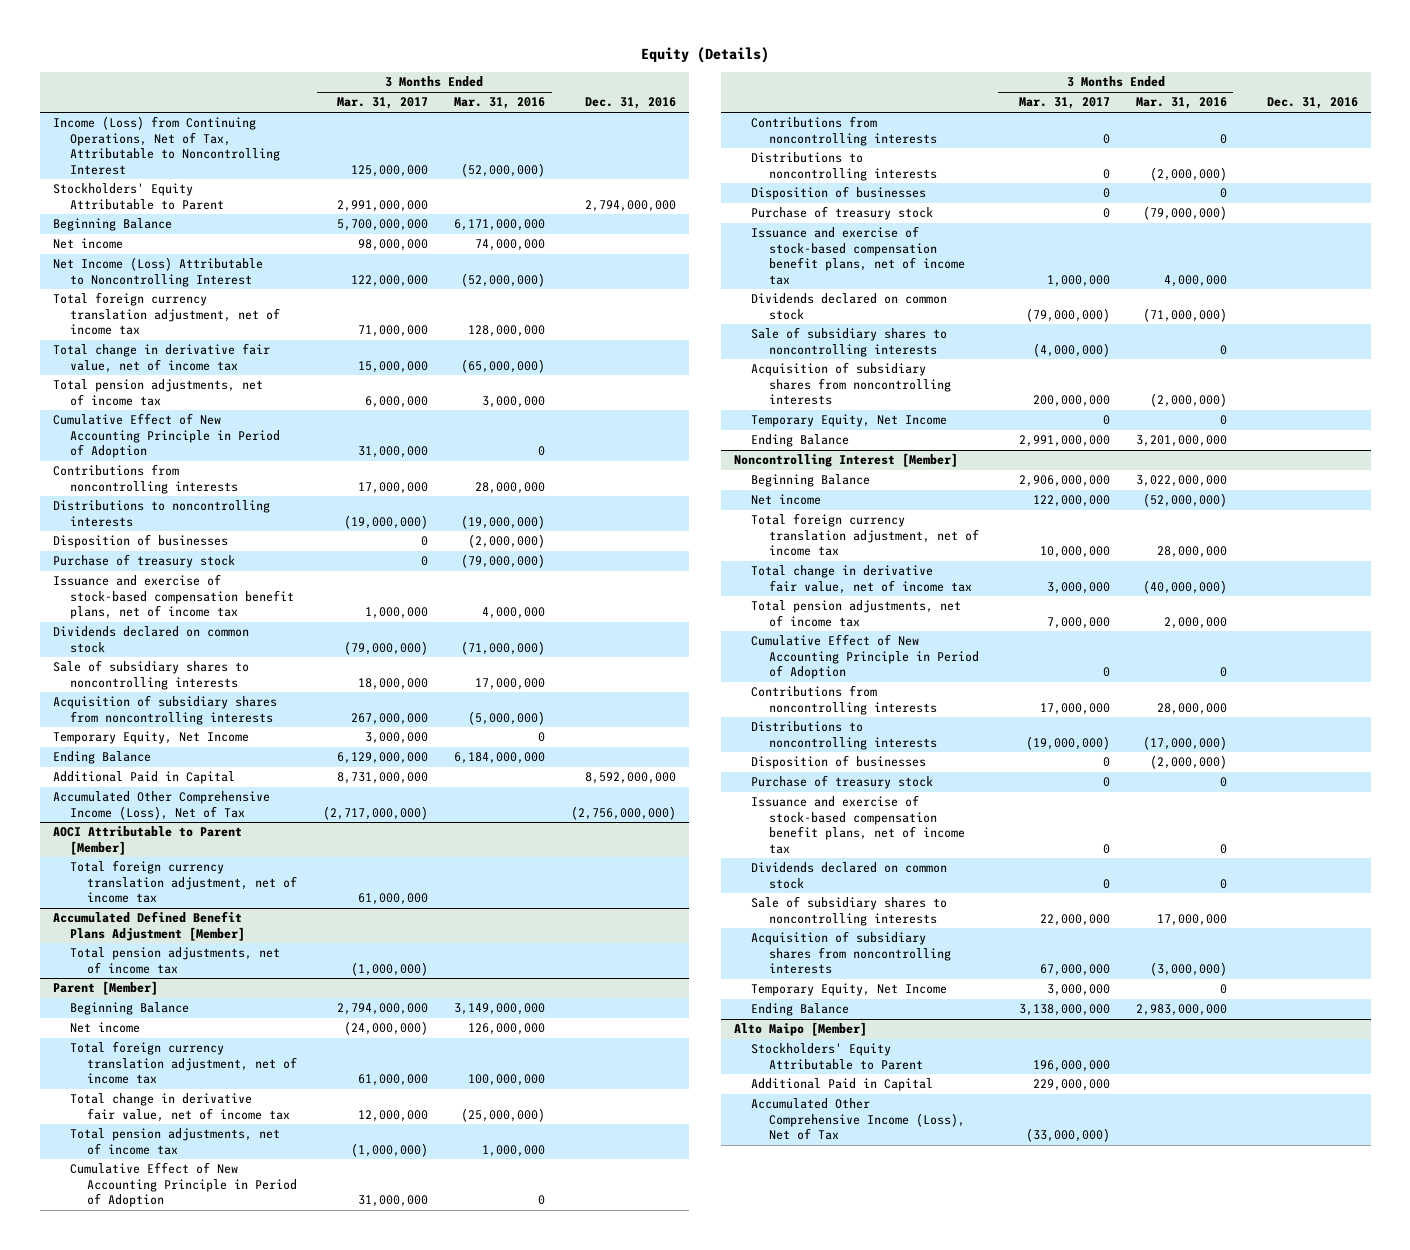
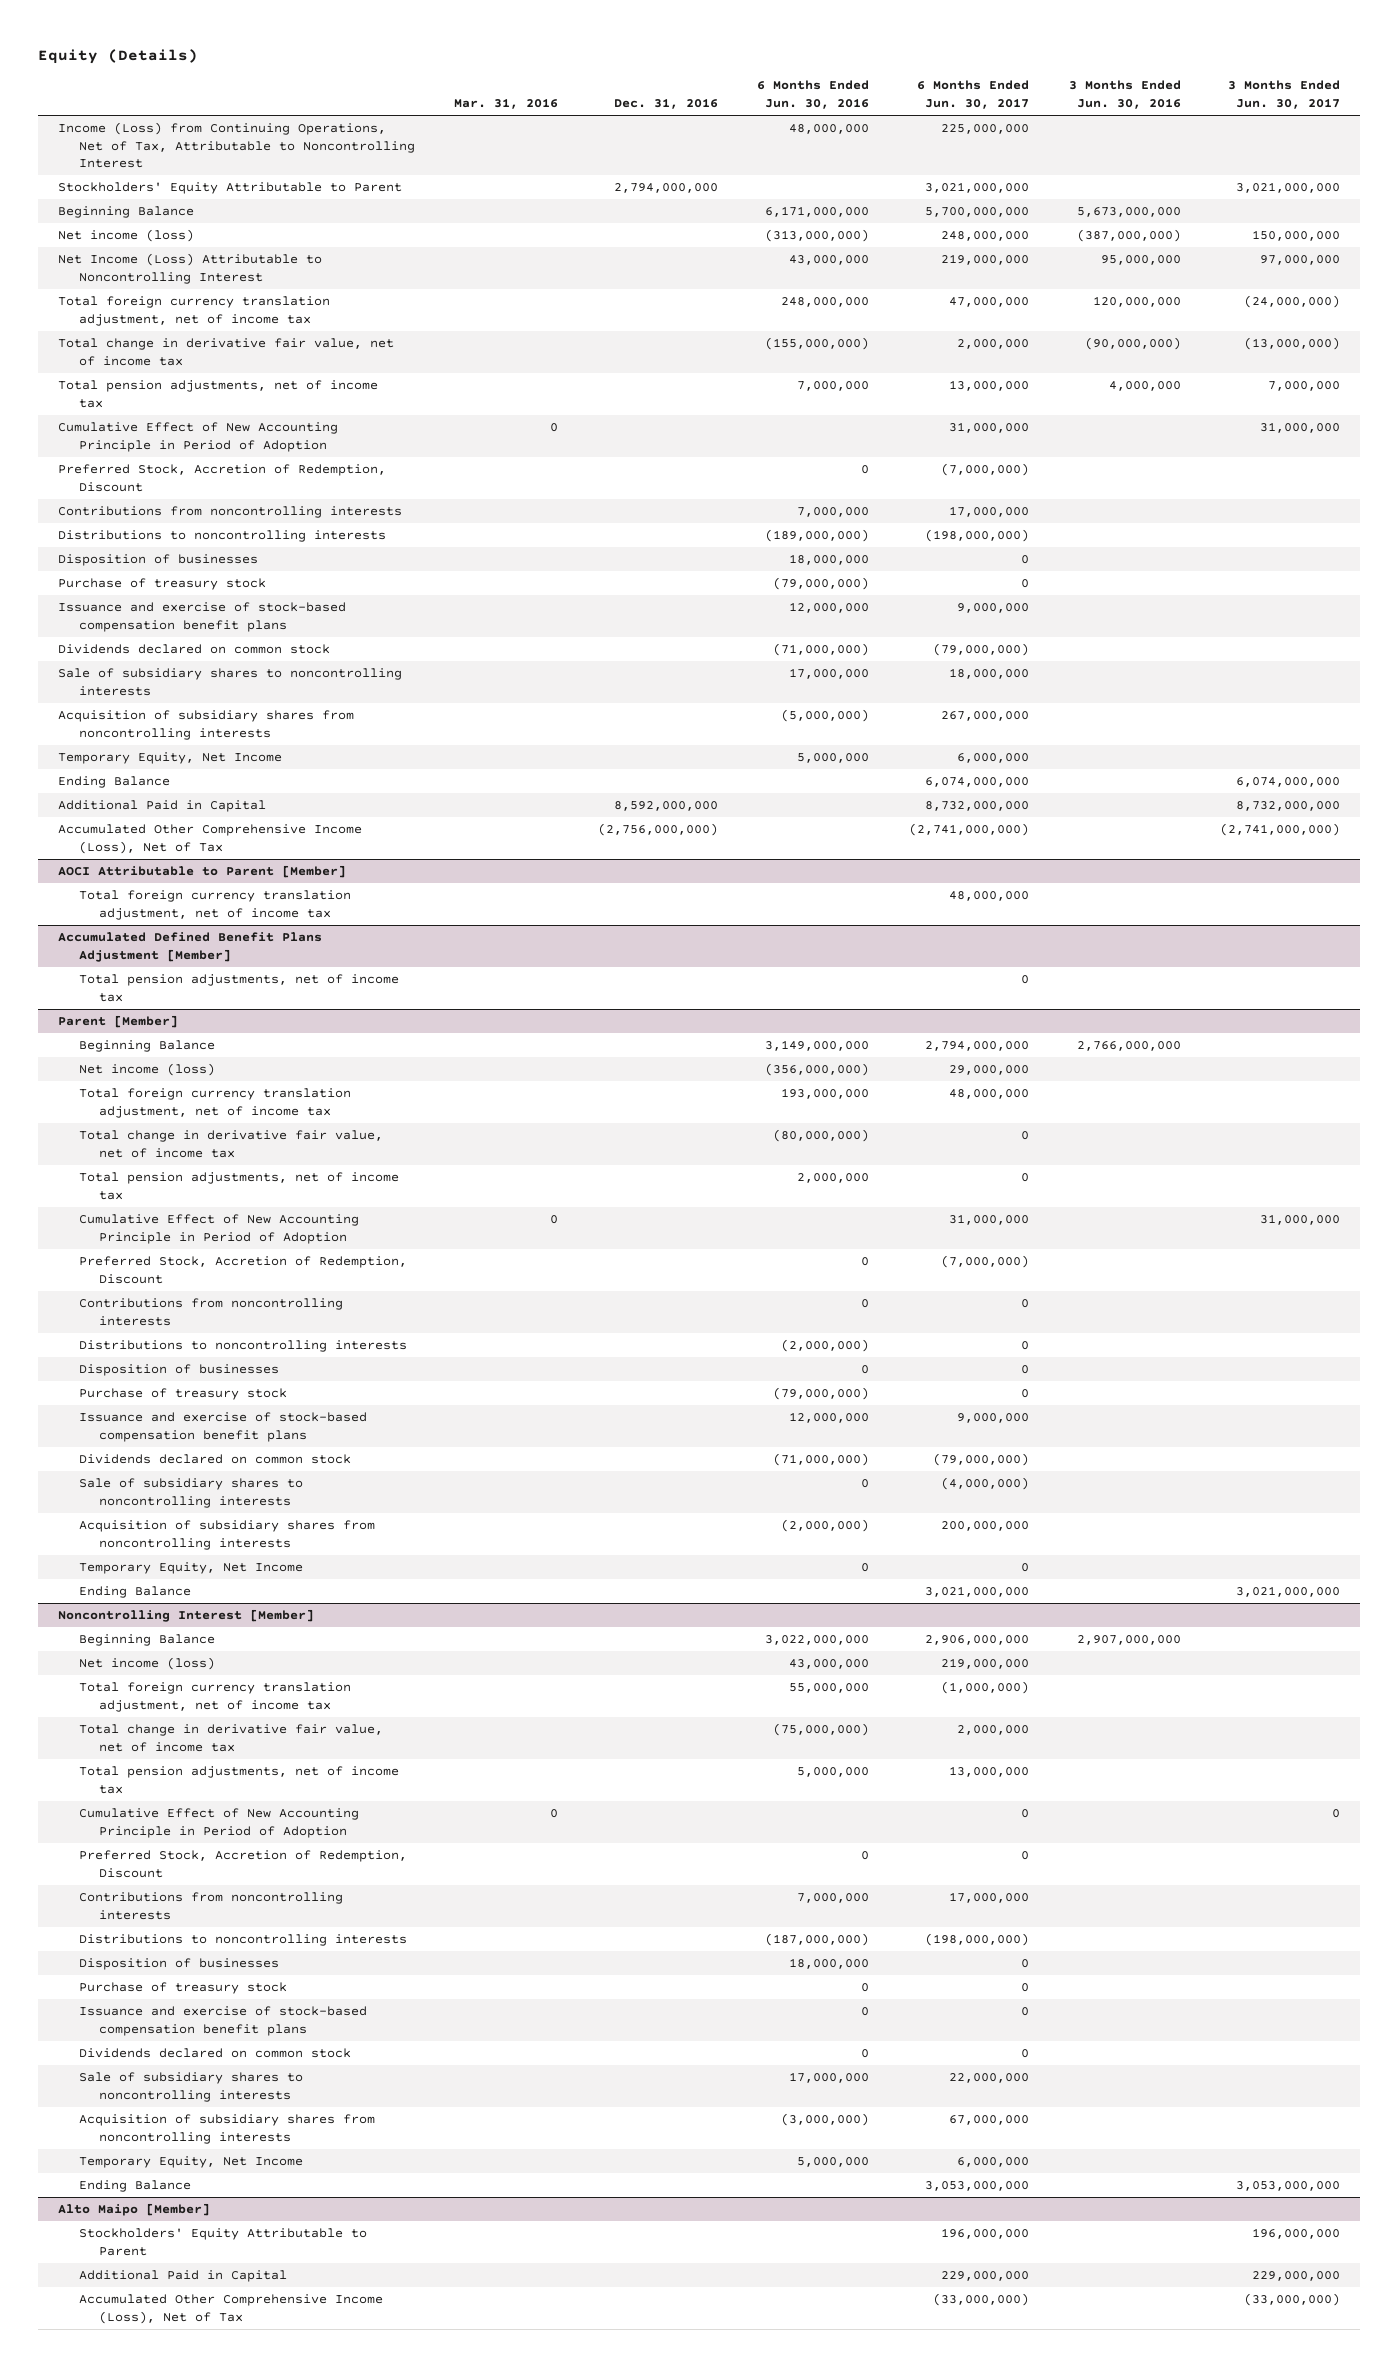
- | 3 Months Ended Mar. 31, 2017 | 3 Months Ended Mar. 31, 2016 | Dec. 31, 2016
+ | Mar. 31, 2016 | Dec. 31, 2016 | 6 Months Ended Jun. 30, 2016 | 6 Months Ended Jun. 30, 2017 | 3 Months Ended Jun. 30, 2016 | 3 Months Ended Jun. 30, 2017
- Net income | 98,000,000 | 74,000,000 |
+ Net income (loss) | | | (313,000,000) | 248,000,000 | (387,000,000) | 150,000,000
+ Preferred Stock, Accretion of Redemption, Discount | | | 0 | (7,000,000) | |
- Issuance and exercise of stock-based compensation benefit plans, net of income tax | 1,000,000 | 4,000,000 |
+ Issuance and exercise of stock-based compensation benefit plans | | | 12,000,000 | 9,000,000 | |
@ Parent [Member]
- Net income | (24,000,000) | 126,000,000 |
+ Net income (loss) | | | (356,000,000) | 29,000,000 | |
+ Preferred Stock, Accretion of Redemption, Discount | | | 0 | (7,000,000) | |
- Issuance and exercise of stock-based compensation benefit plans, net of income tax | 1,000,000 | 4,000,000 |
+ Issuance and exercise of stock-based compensation benefit plans | | | 12,000,000 | 9,000,000 | |
@ Noncontrolling Interest [Member]
- Net income | 122,000,000 | (52,000,000) |
+ Net income (loss) | | | 43,000,000 | 219,000,000 | |
+ Preferred Stock, Accretion of Redemption, Discount | | | 0 | 0 | |
- Issuance and exercise of stock-based compensation benefit plans, net of income tax | 0 | 0 |
+ Issuance and exercise of stock-based compensation benefit plans | | | 0 | 0 | |

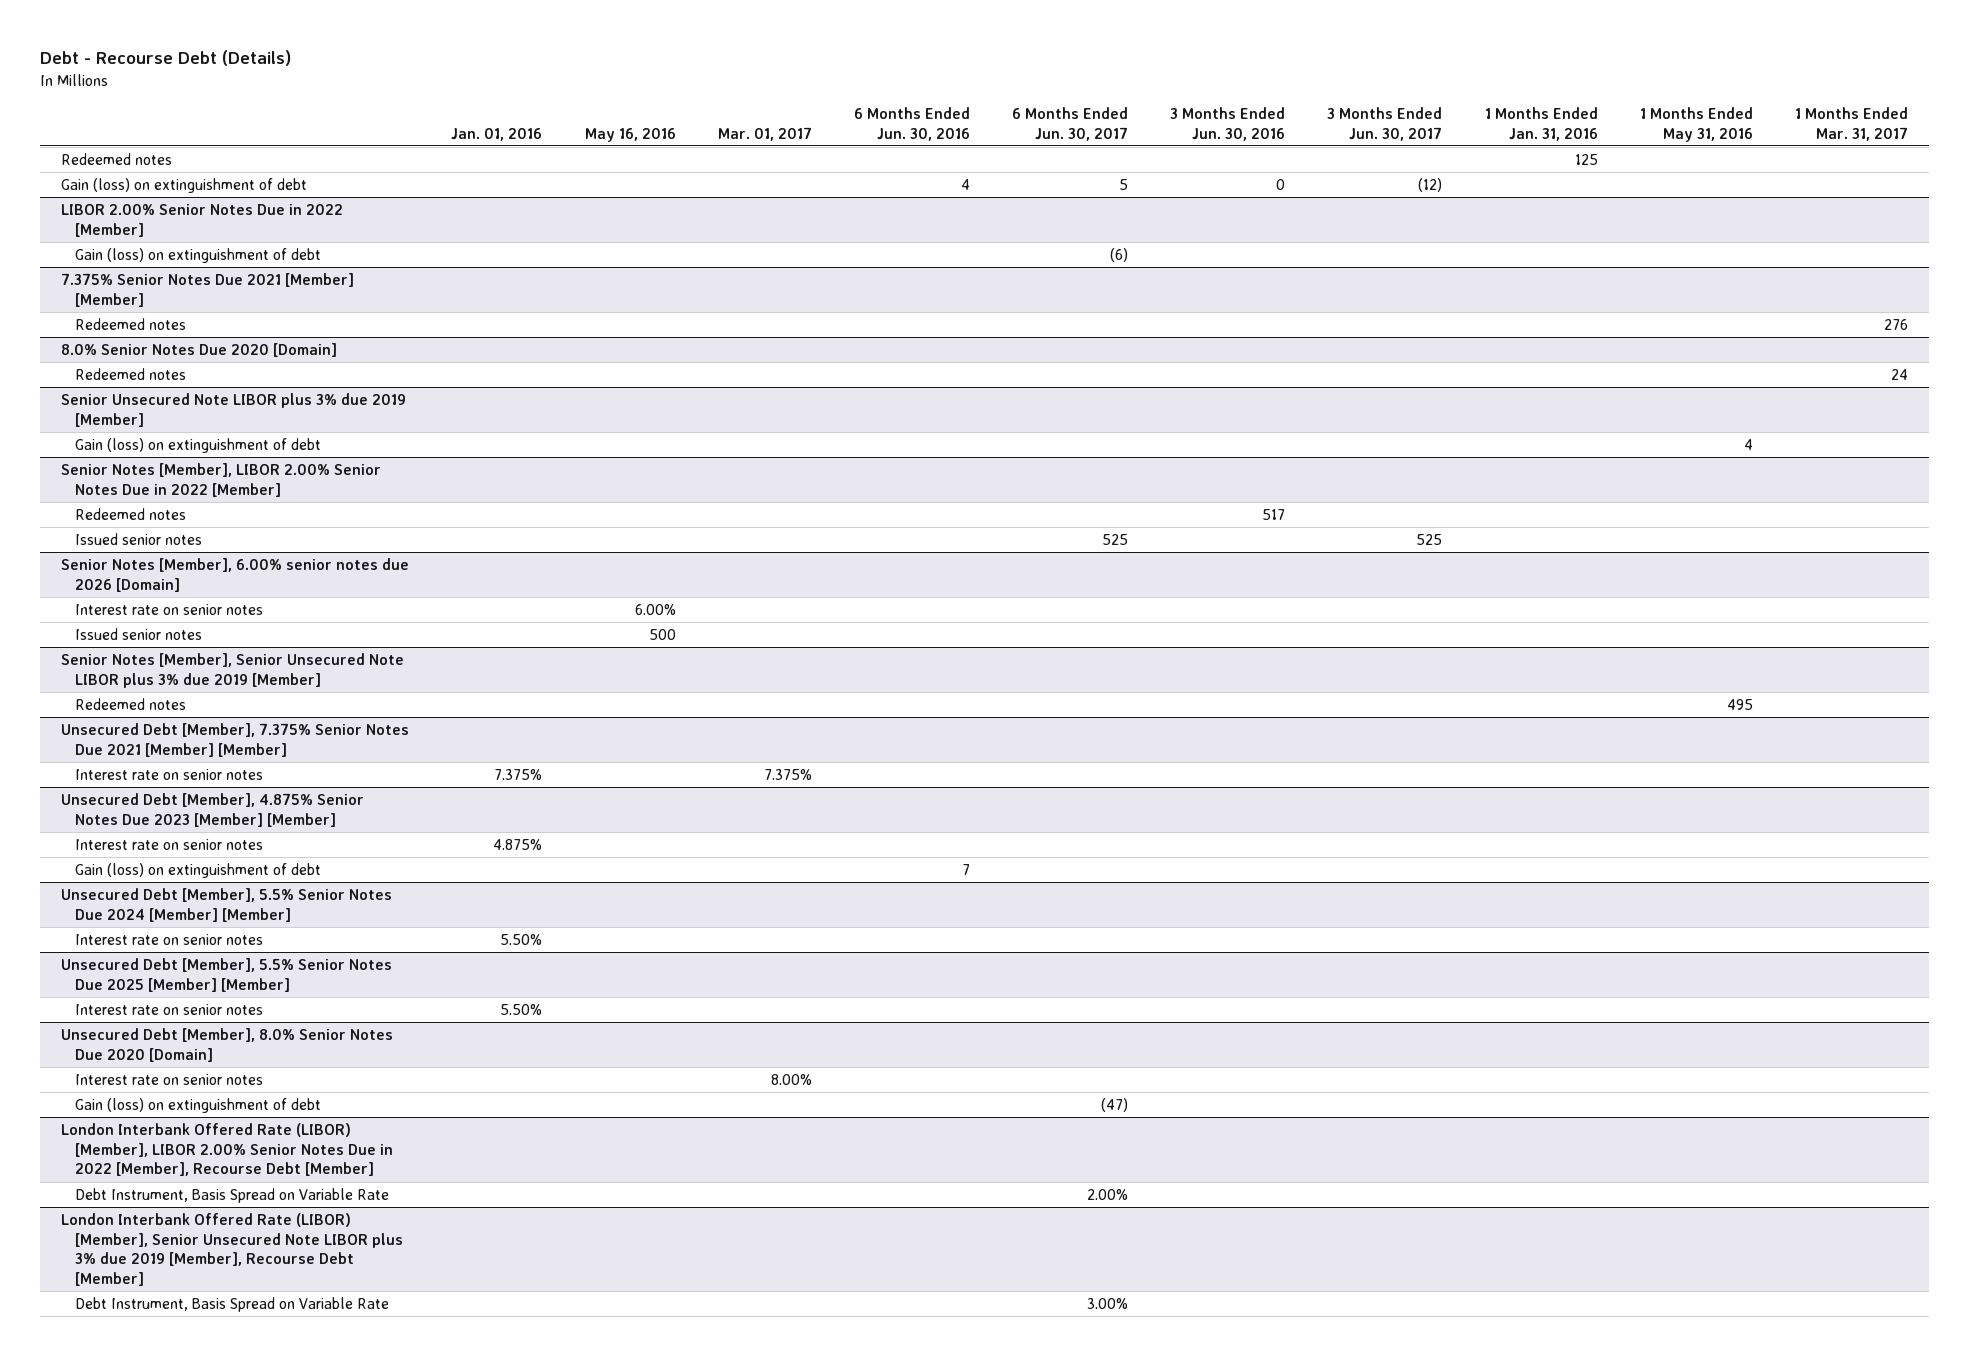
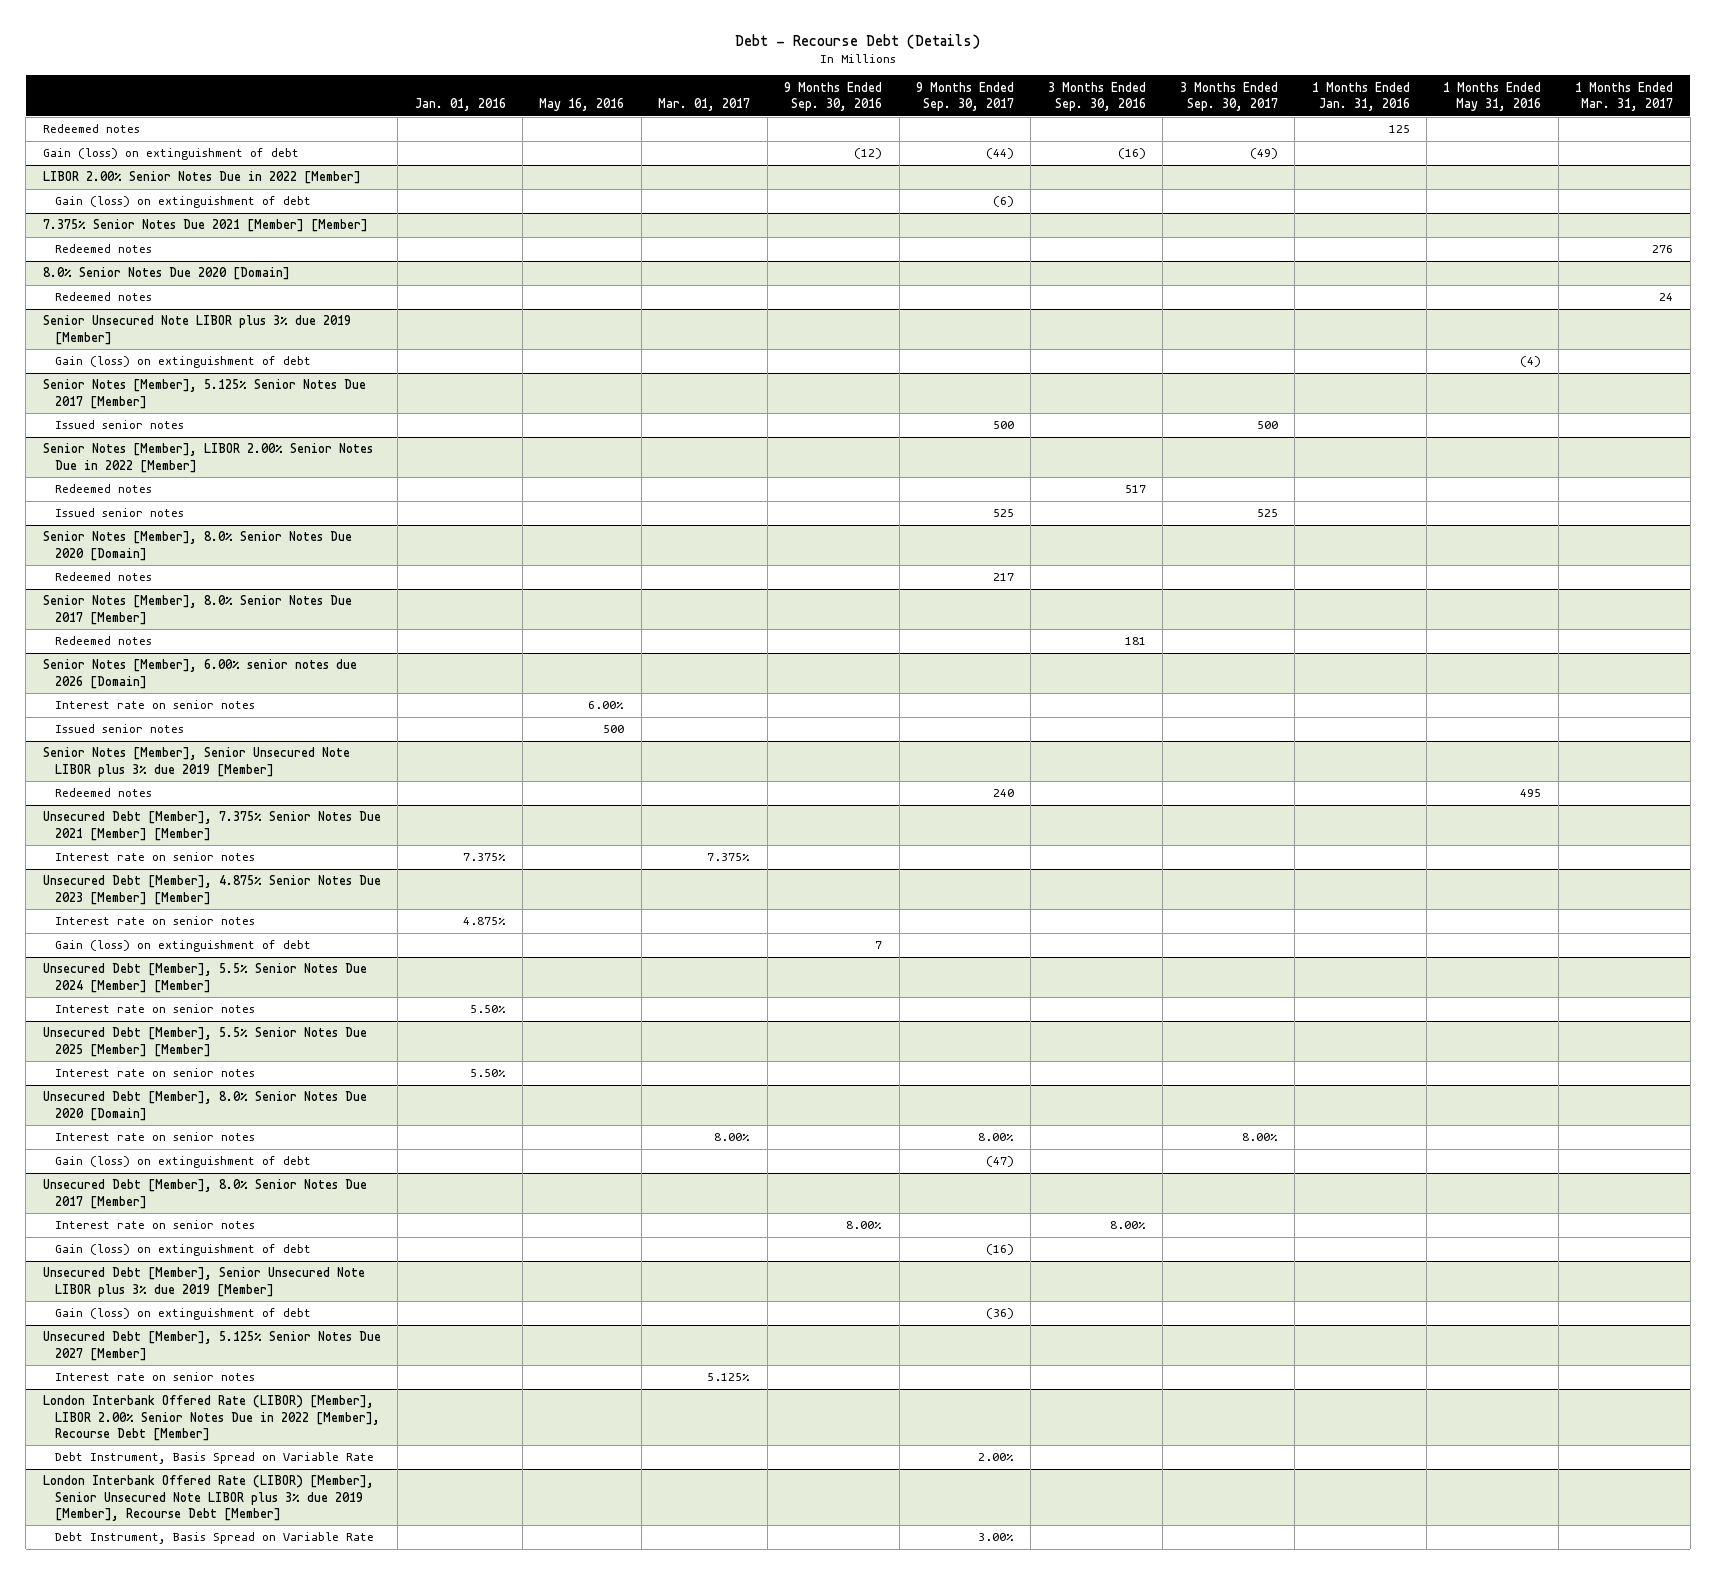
- | Jan. 01, 2016 | May 16, 2016 | Mar. 01, 2017 | 6 Months Ended Jun. 30, 2016 | 6 Months Ended Jun. 30, 2017 | 3 Months Ended Jun. 30, 2016 | 3 Months Ended Jun. 30, 2017 | 1 Months Ended Jan. 31, 2016 | 1 Months Ended May 31, 2016 | 1 Months Ended Mar. 31, 2017
+ | Jan. 01, 2016 | May 16, 2016 | Mar. 01, 2017 | 9 Months Ended Sep. 30, 2016 | 9 Months Ended Sep. 30, 2017 | 3 Months Ended Sep. 30, 2016 | 3 Months Ended Sep. 30, 2017 | 1 Months Ended Jan. 31, 2016 | 1 Months Ended May 31, 2016 | 1 Months Ended Mar. 31, 2017
@ Senior Unsecured Note LIBOR plus 3% due 2019 [Member]
- Gain (loss) on extinguishment of debt | | | | | | | | | 4 |
+ Gain (loss) on extinguishment of debt | | | | | | | | | (4) |
+ Senior Notes [Member], 5.125% Senior Notes Due 2017 [Member]
+ Issued senior notes | | | | | 500 | | 500 | | |
+ Senior Notes [Member], 8.0% Senior Notes Due 2020 [Domain]
+ Redeemed notes | | | | | 217 | | | | |
+ Senior Notes [Member], 8.0% Senior Notes Due 2017 [Member]
+ Redeemed notes | | | | | | 181 | | | |
+ Unsecured Debt [Member], 8.0% Senior Notes Due 2017 [Member]
+ Interest rate on senior notes | | | | 8.00% | | 8.00% | | | |
+ Gain (loss) on extinguishment of debt | | | | | (16) | | | | |
+ Unsecured Debt [Member], Senior Unsecured Note LIBOR plus 3% due 2019 [Member]
+ Gain (loss) on extinguishment of debt | | | | | (36) | | | | |
+ Unsecured Debt [Member], 5.125% Senior Notes Due 2027 [Member]
+ Interest rate on senior notes | | | 5.125% | | | | | | |

